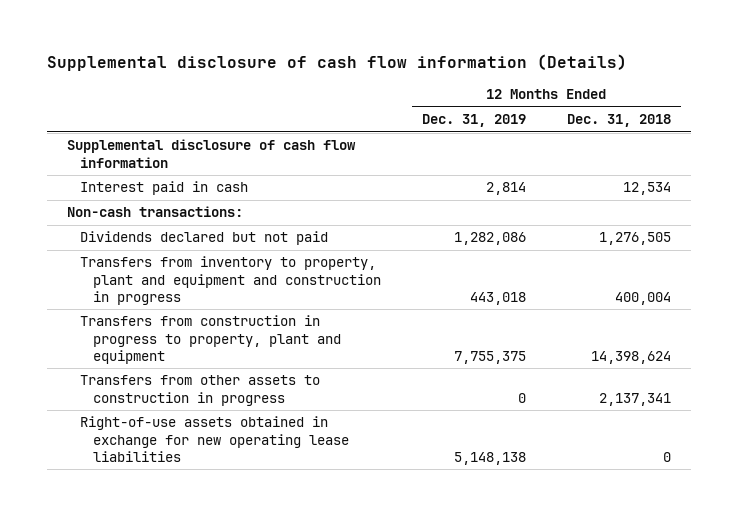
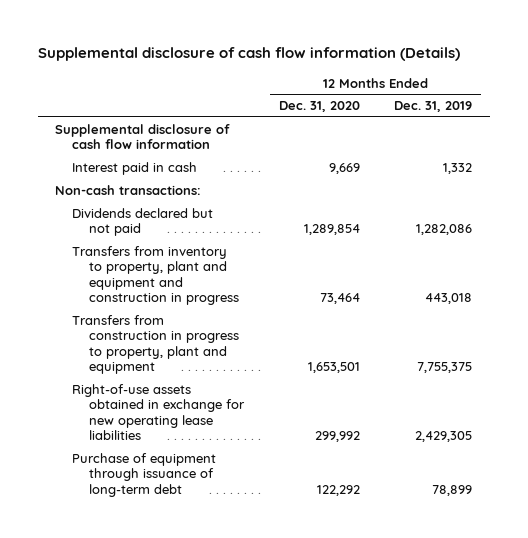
- | 12 Months Ended Dec. 31, 2019 | 12 Months Ended Dec. 31, 2018
+ | 12 Months Ended Dec. 31, 2020 | 12 Months Ended Dec. 31, 2019
- Interest paid in cash | 2,814 | 12,534
+ Interest paid in cash | 9,669 | 1,332
- Transfers from other assets to construction in progress | 0 | 2,137,341
- Right-of-use assets obtained in exchange for new operating lease liabilities | 5,148,138 | 0
+ Right-of-use assets obtained in exchange for new operating lease liabilities | 299,992 | 2,429,305
+ Purchase of equipment through issuance of long-term debt | 122,292 | 78,899

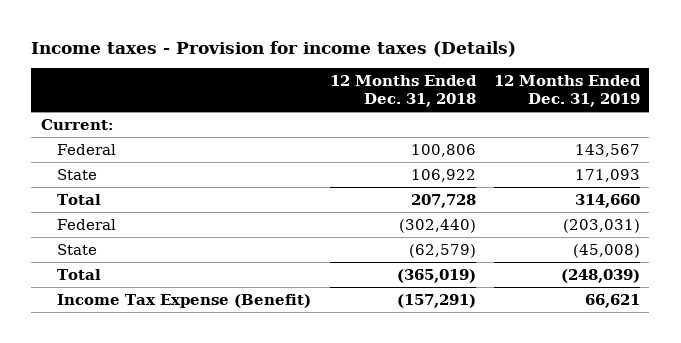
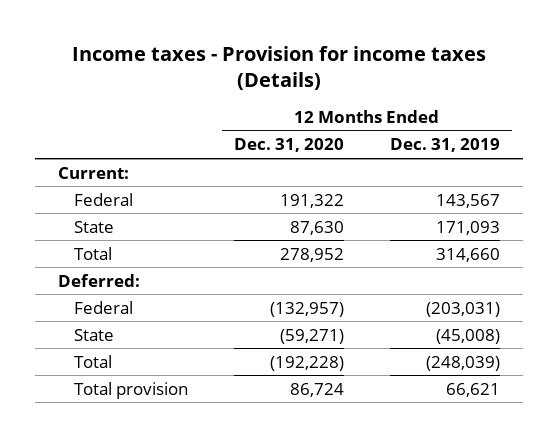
- | 12 Months Ended Dec. 31, 2018 | 12 Months Ended Dec. 31, 2019
+ | 12 Months Ended Dec. 31, 2020 | 12 Months Ended Dec. 31, 2019
+ Deferred:
- Income Tax Expense (Benefit) | (157,291) | 66,621
+ Total provision | 86,724 | 66,621

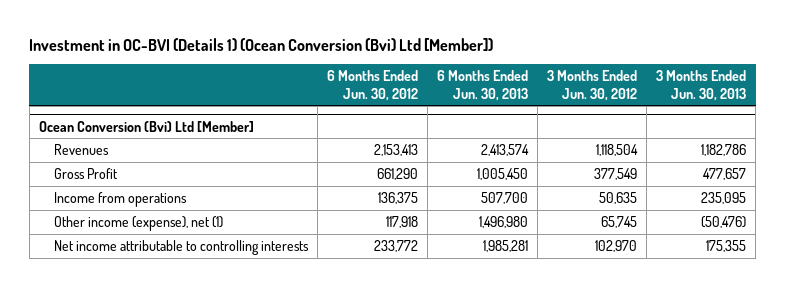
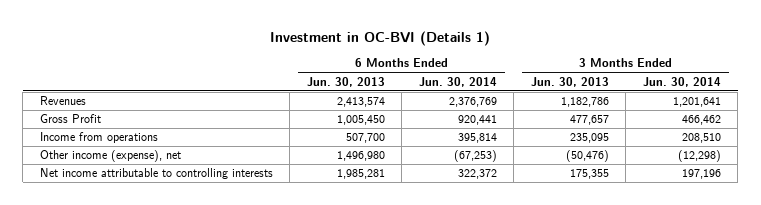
- Investment in OC-BVI (Details 1) (Ocean Conversion (Bvi) Ltd [Member])
+ Investment in OC-BVI (Details 1)
- | 6 Months Ended Jun. 30, 2012 | 6 Months Ended Jun. 30, 2013 | 3 Months Ended Jun. 30, 2012 | 3 Months Ended Jun. 30, 2013
+ | 6 Months Ended Jun. 30, 2013 | 6 Months Ended Jun. 30, 2014 | 3 Months Ended Jun. 30, 2013 | 3 Months Ended Jun. 30, 2014
- Ocean Conversion (Bvi) Ltd [Member]
- Other income (expense), net (1) | 117,918 | 1,496,980 | 65,745 | (50,476)
+ Other income (expense), net | 1,496,980 | (67,253) | (50,476) | (12,298)

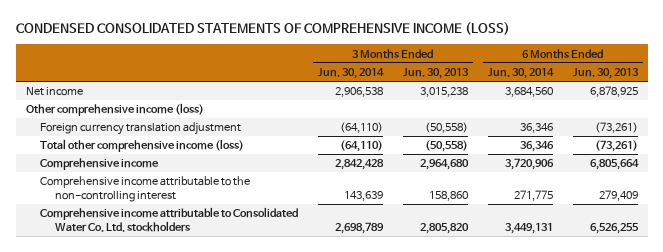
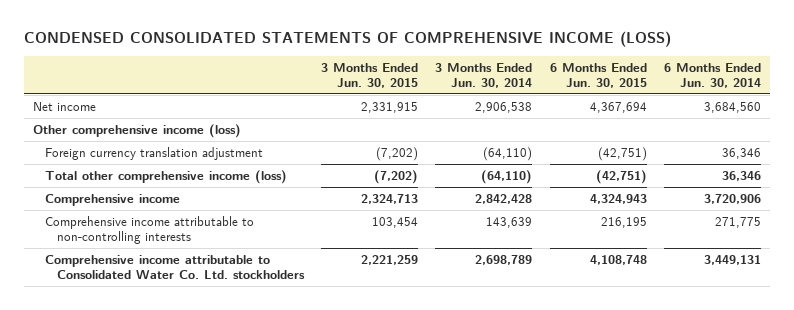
- | 3 Months Ended Jun. 30, 2014 | 3 Months Ended Jun. 30, 2013 | 6 Months Ended Jun. 30, 2014 | 6 Months Ended Jun. 30, 2013
+ | 3 Months Ended Jun. 30, 2015 | 3 Months Ended Jun. 30, 2014 | 6 Months Ended Jun. 30, 2015 | 6 Months Ended Jun. 30, 2014
- Comprehensive income attributable to the non-controlling interest | 143,639 | 158,860 | 271,775 | 279,409
+ Comprehensive income attributable to non-controlling interests | 103,454 | 143,639 | 216,195 | 271,775

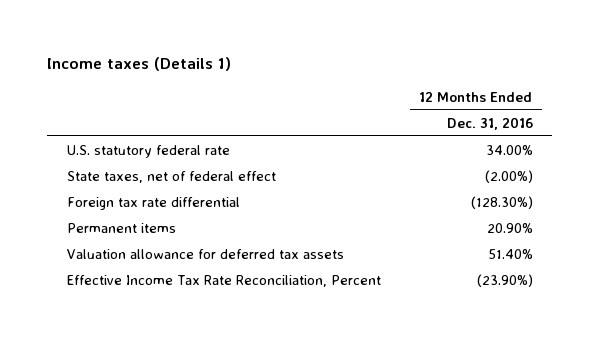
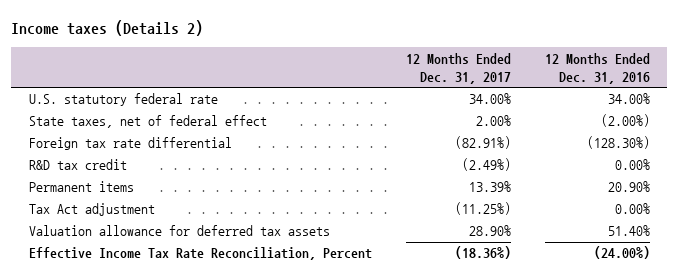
- Income taxes (Details 1)
+ Income taxes (Details 2)
- | 12 Months Ended Dec. 31, 2016
+ | 12 Months Ended Dec. 31, 2017 | 12 Months Ended Dec. 31, 2016
+ R&D tax credit | (2.49%) | 0.00%
+ Tax Act adjustment | (11.25%) | 0.00%
- Effective Income Tax Rate Reconciliation, Percent | (23.90%)
+ Effective Income Tax Rate Reconciliation, Percent | (18.36%) | (24.00%)

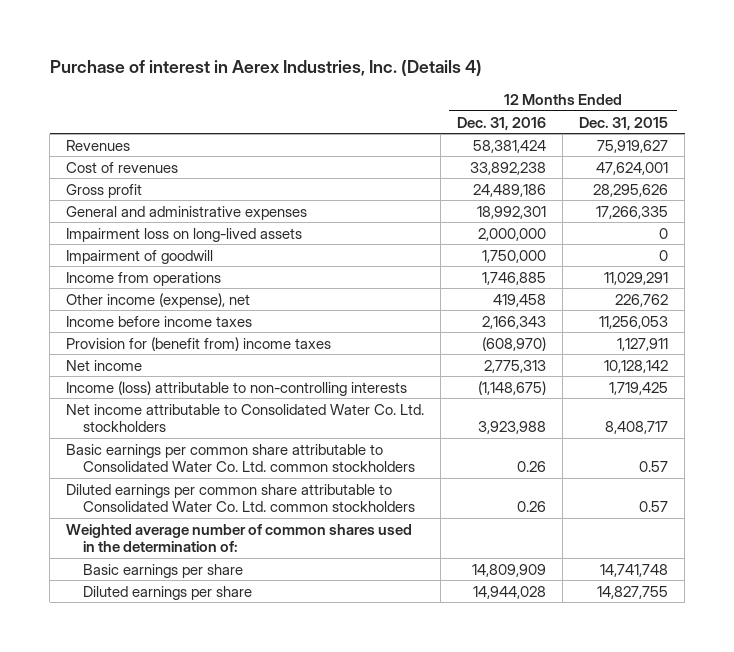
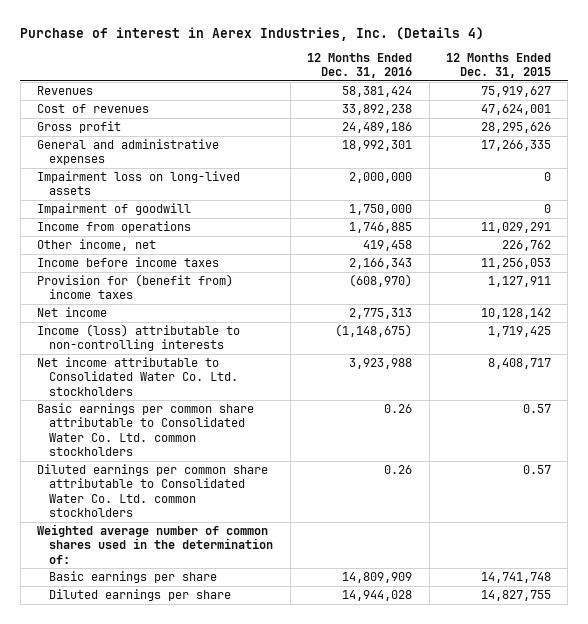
- Other income (expense), net | 419,458 | 226,762
+ Other income, net | 419,458 | 226,762

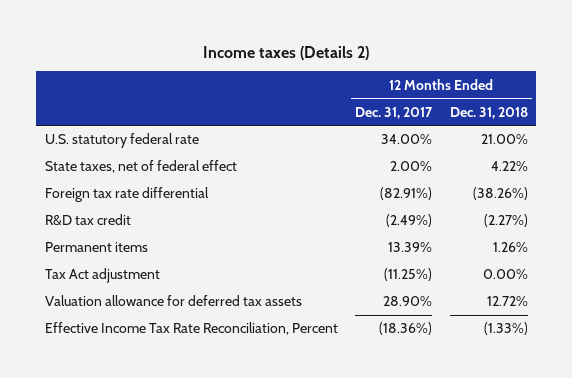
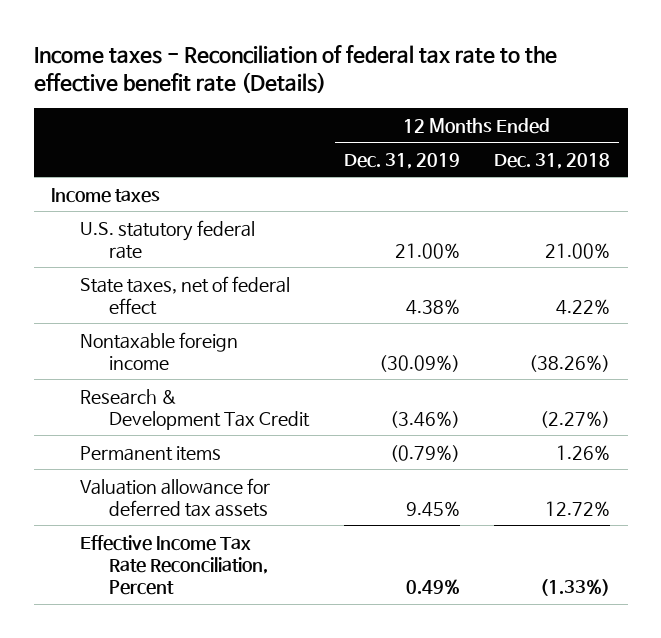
- Income taxes (Details 2)
+ Income taxes - Reconciliation of federal tax rate to the effective benefit rate (Details)
- | 12 Months Ended Dec. 31, 2017 | 12 Months Ended Dec. 31, 2018
+ | 12 Months Ended Dec. 31, 2019 | 12 Months Ended Dec. 31, 2018
+ Income taxes
- Foreign tax rate differential | (82.91%) | (38.26%)
- R&D tax credit | (2.49%) | (2.27%)
+ Nontaxable foreign income | (30.09%) | (38.26%)
+ Research & Development Tax Credit | (3.46%) | (2.27%)
- Tax Act adjustment | (11.25%) | 0.00%

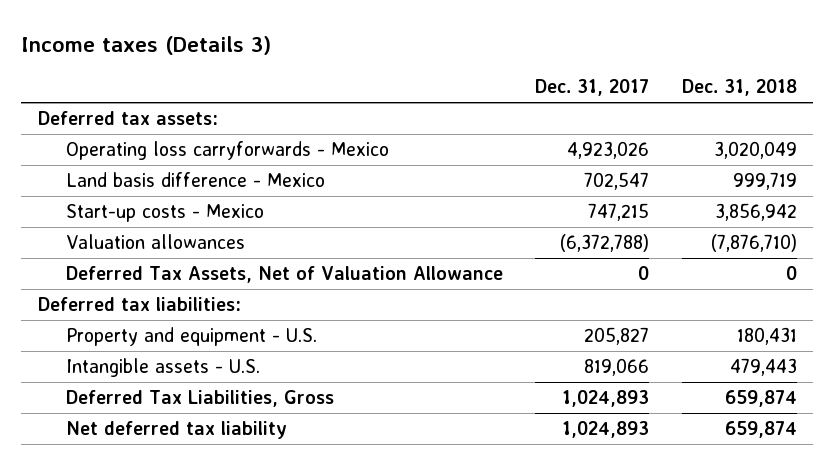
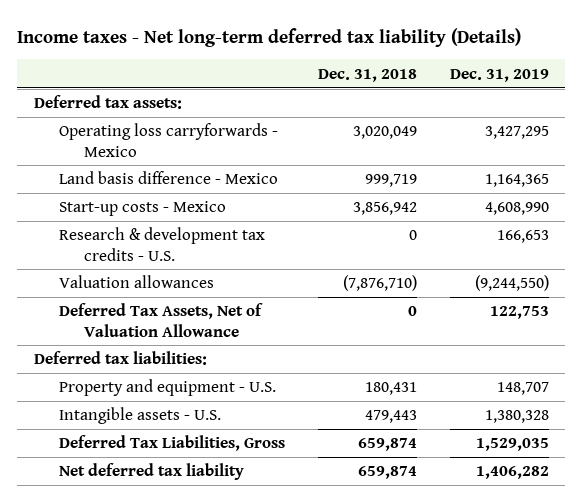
- Income taxes (Details 3)
+ Income taxes - Net long-term deferred tax liability (Details)
- | Dec. 31, 2017 | Dec. 31, 2018
+ | Dec. 31, 2018 | Dec. 31, 2019
+ Research & development tax credits - U.S. | 0 | 166,653

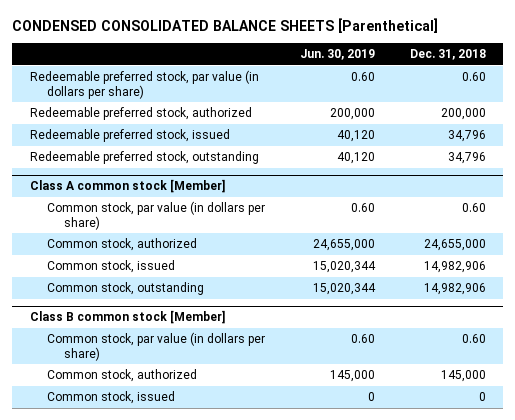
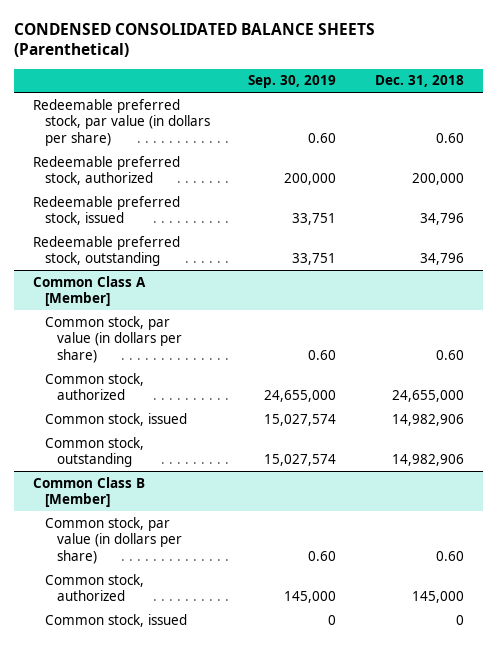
- CONDENSED CONSOLIDATED BALANCE SHEETS [Parenthetical]
+ CONDENSED CONSOLIDATED BALANCE SHEETS (Parenthetical)
- | Jun. 30, 2019 | Dec. 31, 2018
+ | Sep. 30, 2019 | Dec. 31, 2018
- Class A common stock [Member]
+ Common Class A [Member]
- Class B common stock [Member]
+ Common Class B [Member]

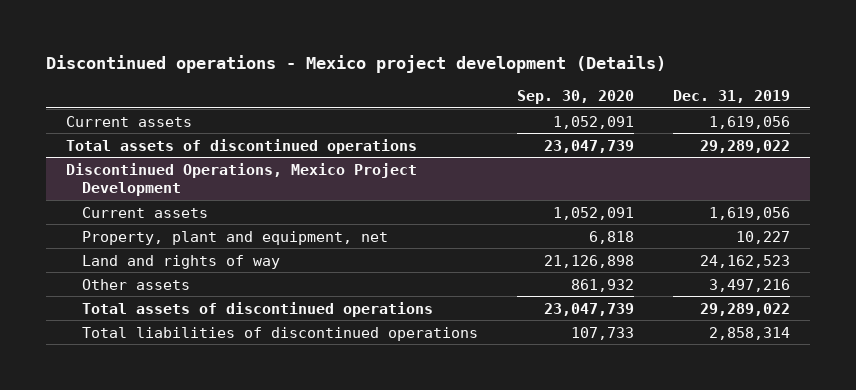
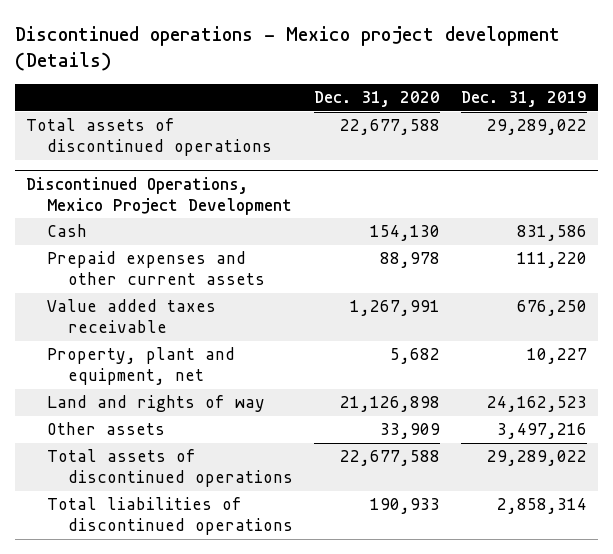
- | Sep. 30, 2020 | Dec. 31, 2019
+ | Dec. 31, 2020 | Dec. 31, 2019
- Current assets | 1,052,091 | 1,619,056
@ Discontinued Operations, Mexico Project Development
- Current assets | 1,052,091 | 1,619,056
+ Cash | 154,130 | 831,586
+ Prepaid expenses and other current assets | 88,978 | 111,220
+ Value added taxes receivable | 1,267,991 | 676,250

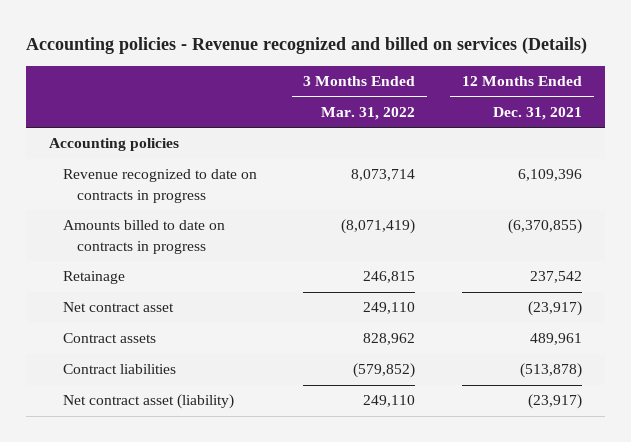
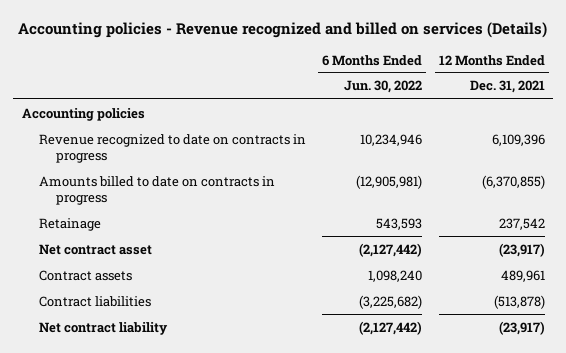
- | 3 Months Ended Mar. 31, 2022 | 12 Months Ended Dec. 31, 2021
+ | 6 Months Ended Jun. 30, 2022 | 12 Months Ended Dec. 31, 2021
- Net contract asset (liability) | 249,110 | (23,917)
+ Net contract liability | (2,127,442) | (23,917)

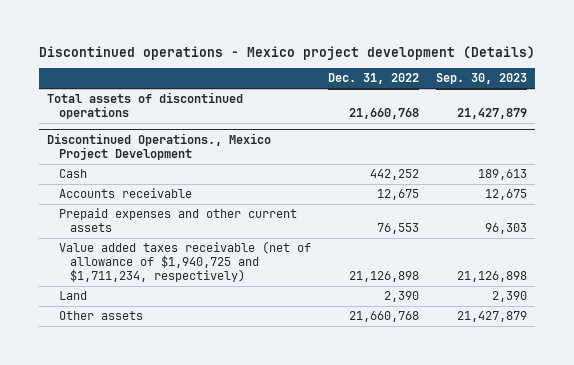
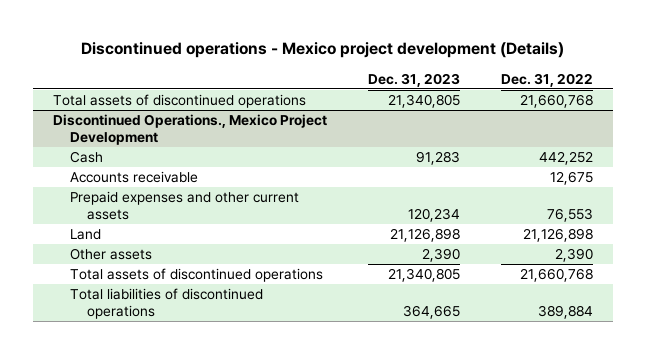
- | Dec. 31, 2022 | Sep. 30, 2023
+ | Dec. 31, 2023 | Dec. 31, 2022
@ Discontinued Operations., Mexico Project Development
- Value added taxes receivable (net of allowance of $1,940,725 and $1,711,234, respectively) | 21,126,898 | 21,126,898
- Land | 2,390 | 2,390
- Other assets | 21,660,768 | 21,427,879
+ Land | 21,126,898 | 21,126,898
+ Other assets | 2,390 | 2,390
+ Total assets of discontinued operations | 21,340,805 | 21,660,768
+ Total liabilities of discontinued operations | 364,665 | 389,884

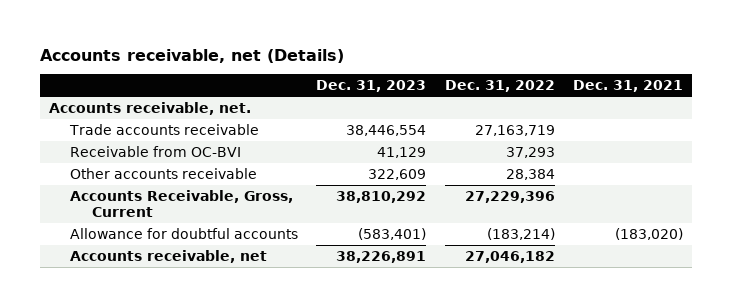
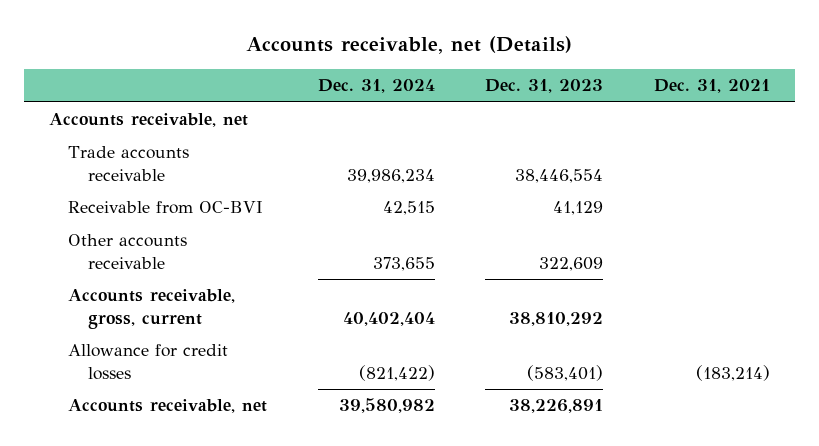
- | Dec. 31, 2023 | Dec. 31, 2022 | Dec. 31, 2021
+ | Dec. 31, 2024 | Dec. 31, 2023 | Dec. 31, 2021
- Accounts receivable, net.
+ Accounts receivable, net
- Accounts Receivable, Gross, Current | 38,810,292 | 27,229,396 |
- Allowance for doubtful accounts | (583,401) | (183,214) | (183,020)
+ Accounts receivable, gross, current | 40,402,404 | 38,810,292 |
+ Allowance for credit losses | (821,422) | (583,401) | (183,214)

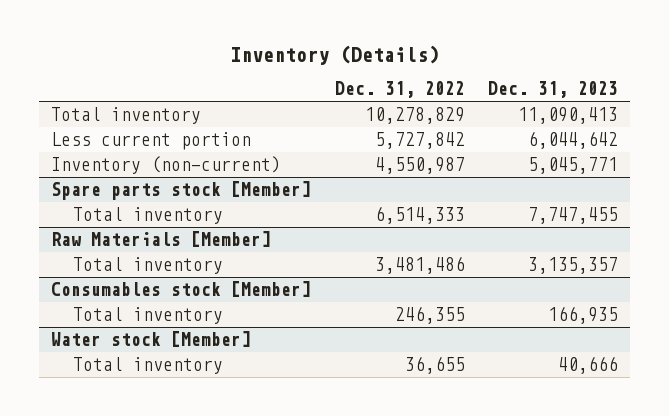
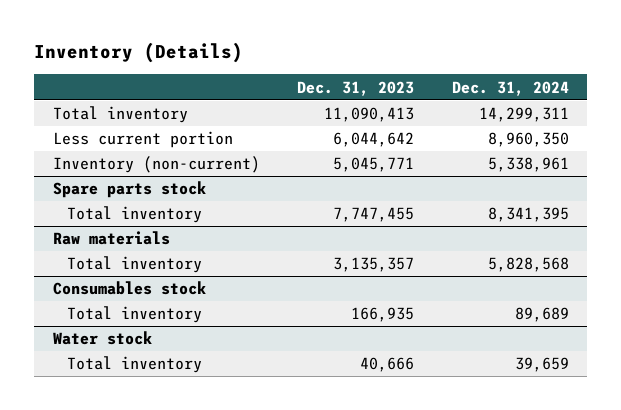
- | Dec. 31, 2022 | Dec. 31, 2023
+ | Dec. 31, 2023 | Dec. 31, 2024
- Spare parts stock [Member]
+ Spare parts stock
- Raw Materials [Member]
+ Raw materials
- Consumables stock [Member]
+ Consumables stock
- Water stock [Member]
+ Water stock

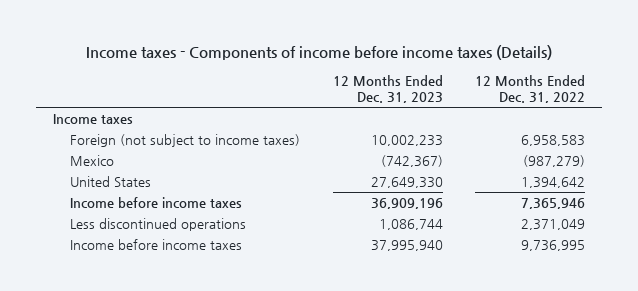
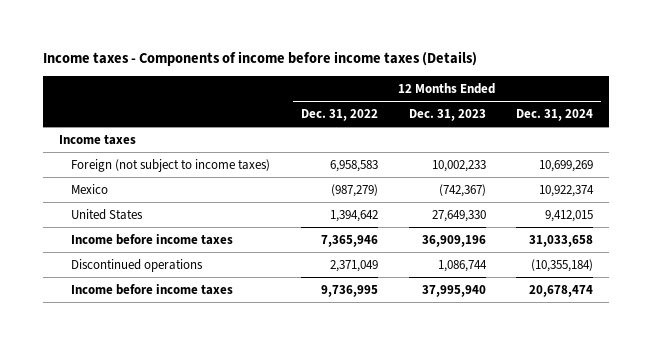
- | 12 Months Ended Dec. 31, 2023 | 12 Months Ended Dec. 31, 2022
+ | 12 Months Ended Dec. 31, 2022 | 12 Months Ended Dec. 31, 2023 | 12 Months Ended Dec. 31, 2024
- Less discontinued operations | 1,086,744 | 2,371,049
+ Discontinued operations | 2,371,049 | 1,086,744 | (10,355,184)

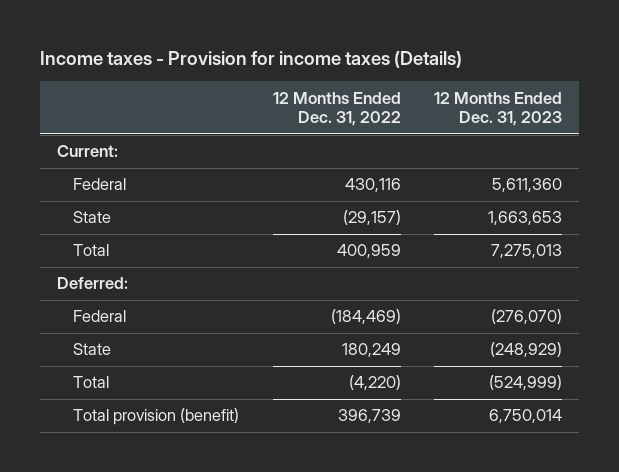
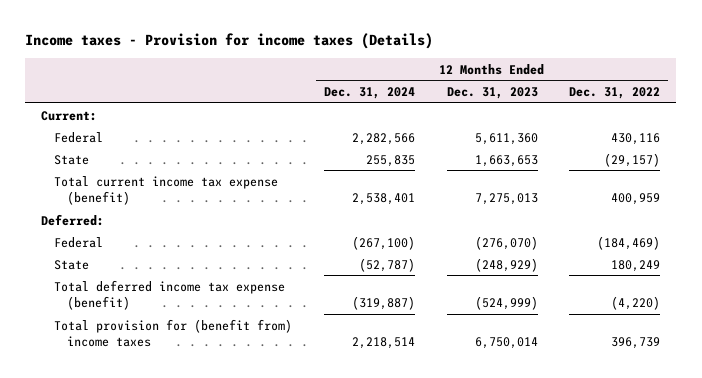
- | 12 Months Ended Dec. 31, 2022 | 12 Months Ended Dec. 31, 2023
+ | 12 Months Ended Dec. 31, 2024 | 12 Months Ended Dec. 31, 2023 | 12 Months Ended Dec. 31, 2022
- Total | 400,959 | 7,275,013
+ Total current income tax expense (benefit) | 2,538,401 | 7,275,013 | 400,959
- Total | (4,220) | (524,999)
- Total provision (benefit) | 396,739 | 6,750,014
+ Total deferred income tax expense (benefit) | (319,887) | (524,999) | (4,220)
+ Total provision for (benefit from) income taxes | 2,218,514 | 6,750,014 | 396,739

